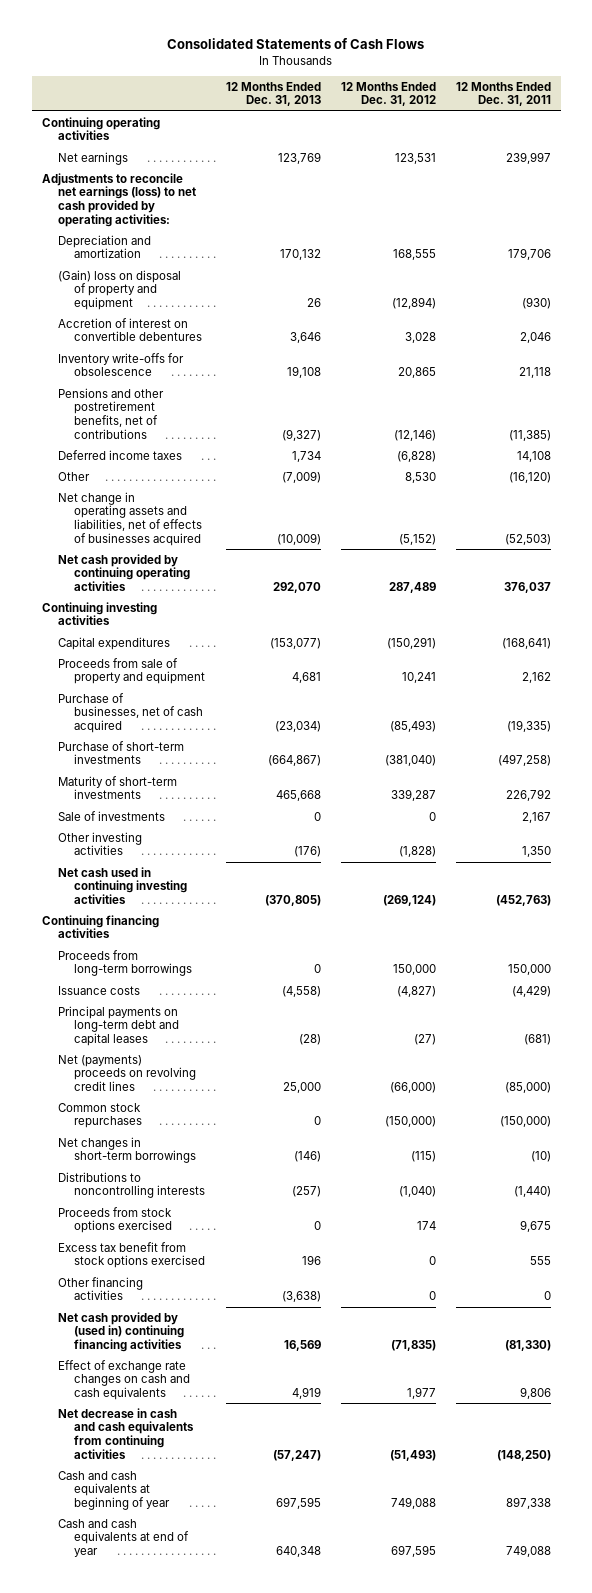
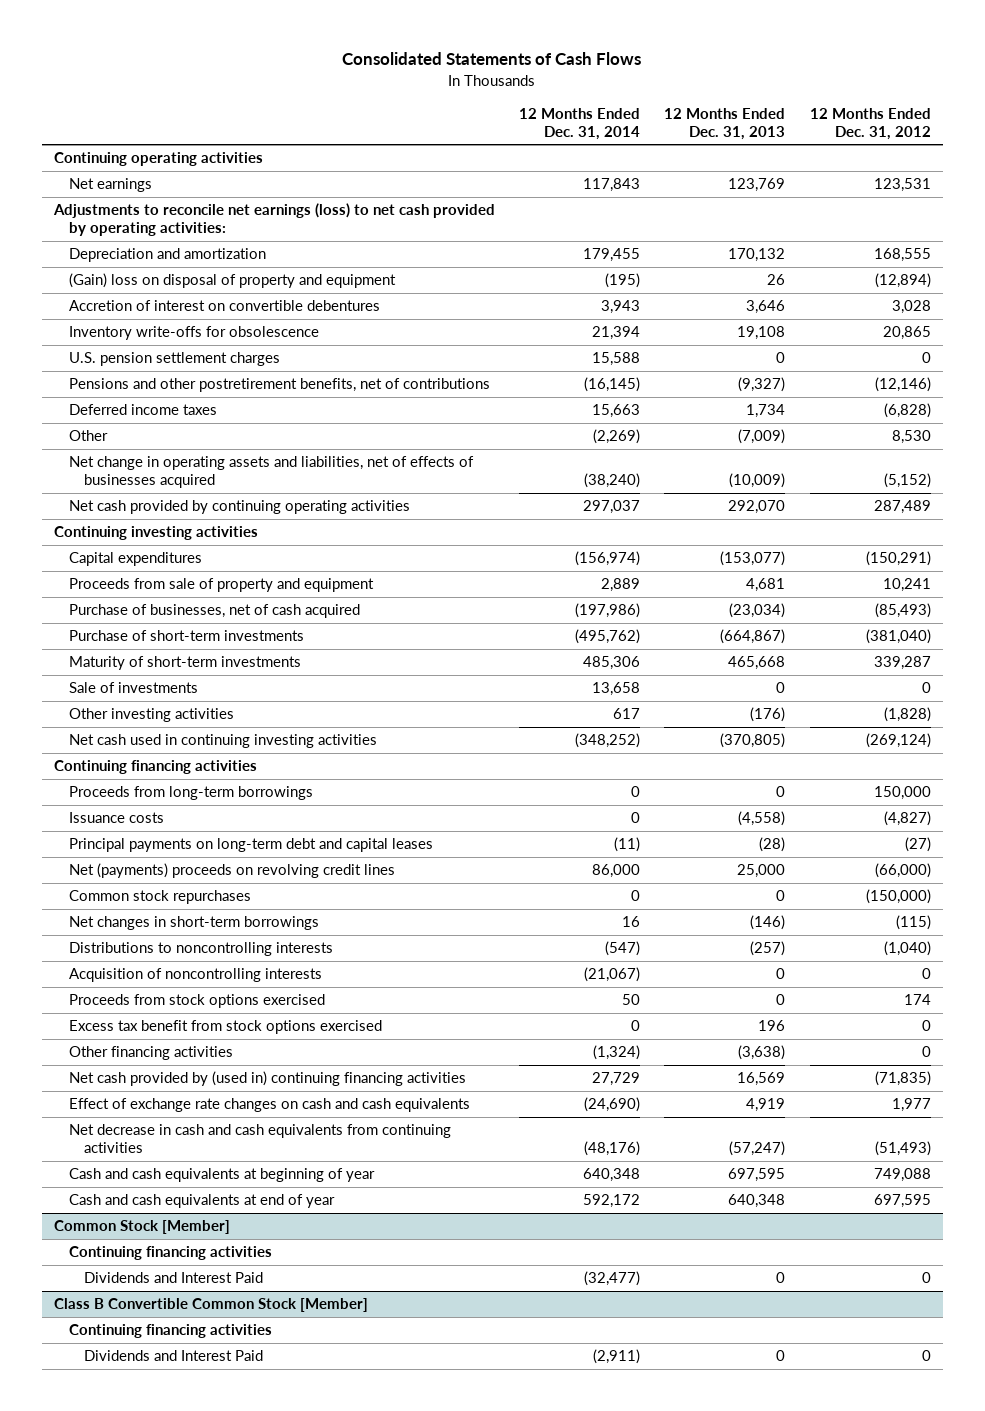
- | 12 Months Ended Dec. 31, 2013 | 12 Months Ended Dec. 31, 2012 | 12 Months Ended Dec. 31, 2011
+ | 12 Months Ended Dec. 31, 2014 | 12 Months Ended Dec. 31, 2013 | 12 Months Ended Dec. 31, 2012
+ U.S. pension settlement charges | 15,588 | 0 | 0
+ Acquisition of noncontrolling interests | (21,067) | 0 | 0
+ Common Stock [Member]
+ Continuing financing activities
+ Dividends and Interest Paid | (32,477) | 0 | 0
+ Class B Convertible Common Stock [Member]
+ Continuing financing activities
+ Dividends and Interest Paid | (2,911) | 0 | 0

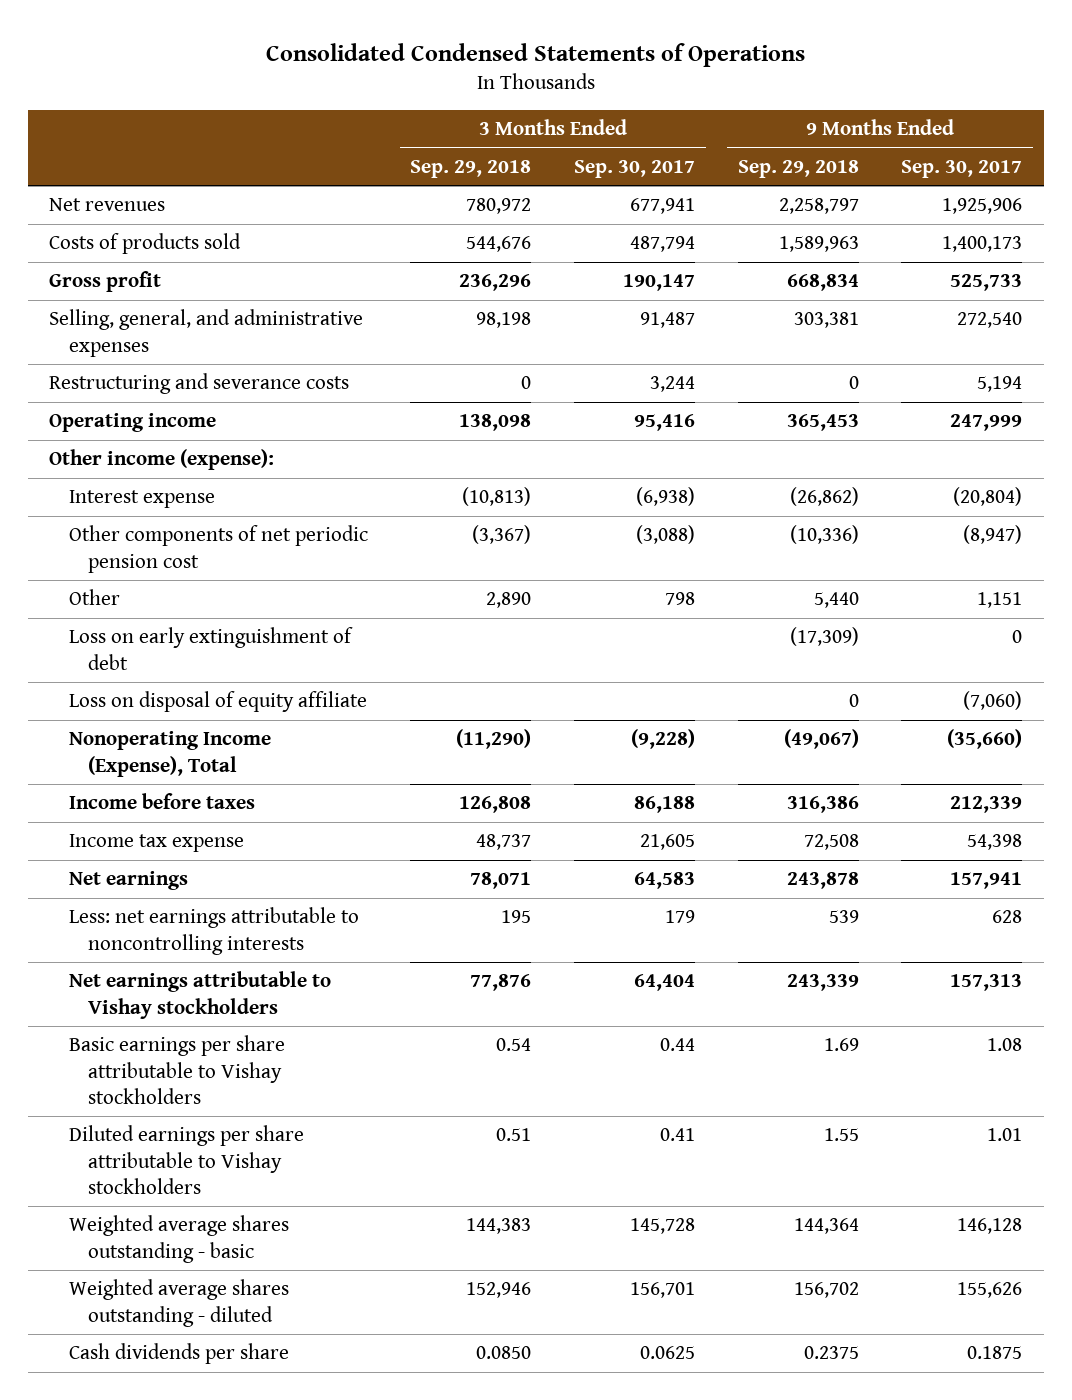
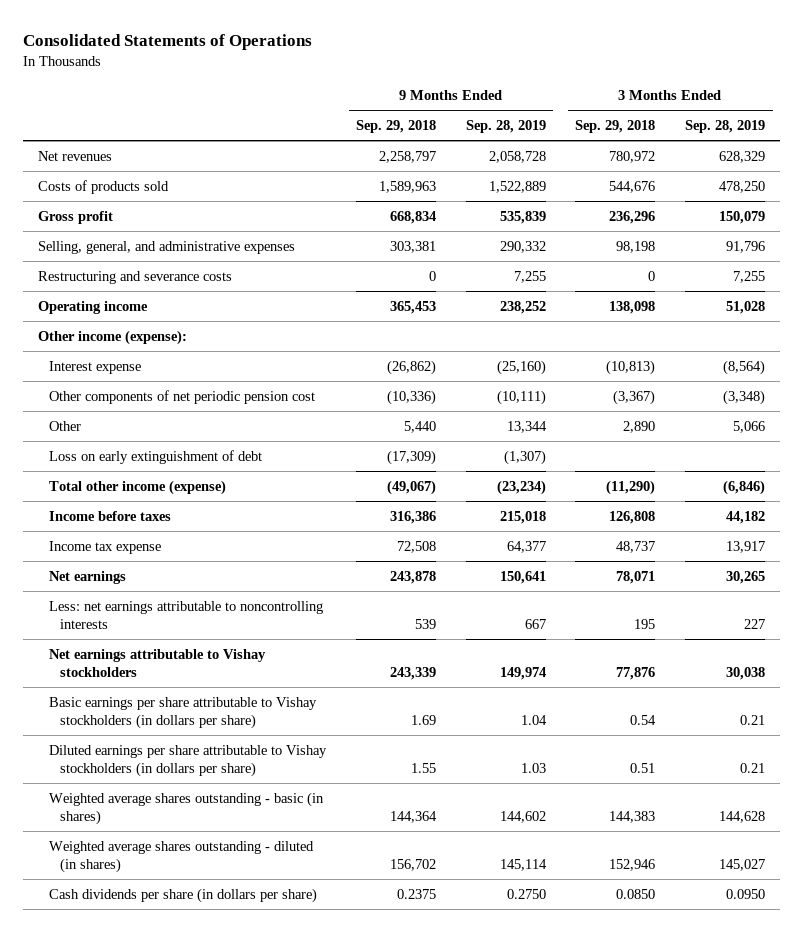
- Consolidated Condensed Statements of Operations
+ Consolidated Statements of Operations
- | 3 Months Ended Sep. 29, 2018 | 3 Months Ended Sep. 30, 2017 | 9 Months Ended Sep. 29, 2018 | 9 Months Ended Sep. 30, 2017
+ | 9 Months Ended Sep. 29, 2018 | 9 Months Ended Sep. 28, 2019 | 3 Months Ended Sep. 29, 2018 | 3 Months Ended Sep. 28, 2019
- Loss on disposal of equity affiliate | | | 0 | (7,060)
- Nonoperating Income (Expense), Total | (11,290) | (9,228) | (49,067) | (35,660)
+ Total other income (expense) | (49,067) | (23,234) | (11,290) | (6,846)
- Basic earnings per share attributable to Vishay stockholders | 0.54 | 0.44 | 1.69 | 1.08
- Diluted earnings per share attributable to Vishay stockholders | 0.51 | 0.41 | 1.55 | 1.01
- Weighted average shares outstanding - basic | 144,383 | 145,728 | 144,364 | 146,128
- Weighted average shares outstanding - diluted | 152,946 | 156,701 | 156,702 | 155,626
- Cash dividends per share | 0.0850 | 0.0625 | 0.2375 | 0.1875
+ Basic earnings per share attributable to Vishay stockholders (in dollars per share) | 1.69 | 1.04 | 0.54 | 0.21
+ Diluted earnings per share attributable to Vishay stockholders (in dollars per share) | 1.55 | 1.03 | 0.51 | 0.21
+ Weighted average shares outstanding - basic (in shares) | 144,364 | 144,602 | 144,383 | 144,628
+ Weighted average shares outstanding - diluted (in shares) | 156,702 | 145,114 | 152,946 | 145,027
+ Cash dividends per share (in dollars per share) | 0.2375 | 0.2750 | 0.0850 | 0.0950

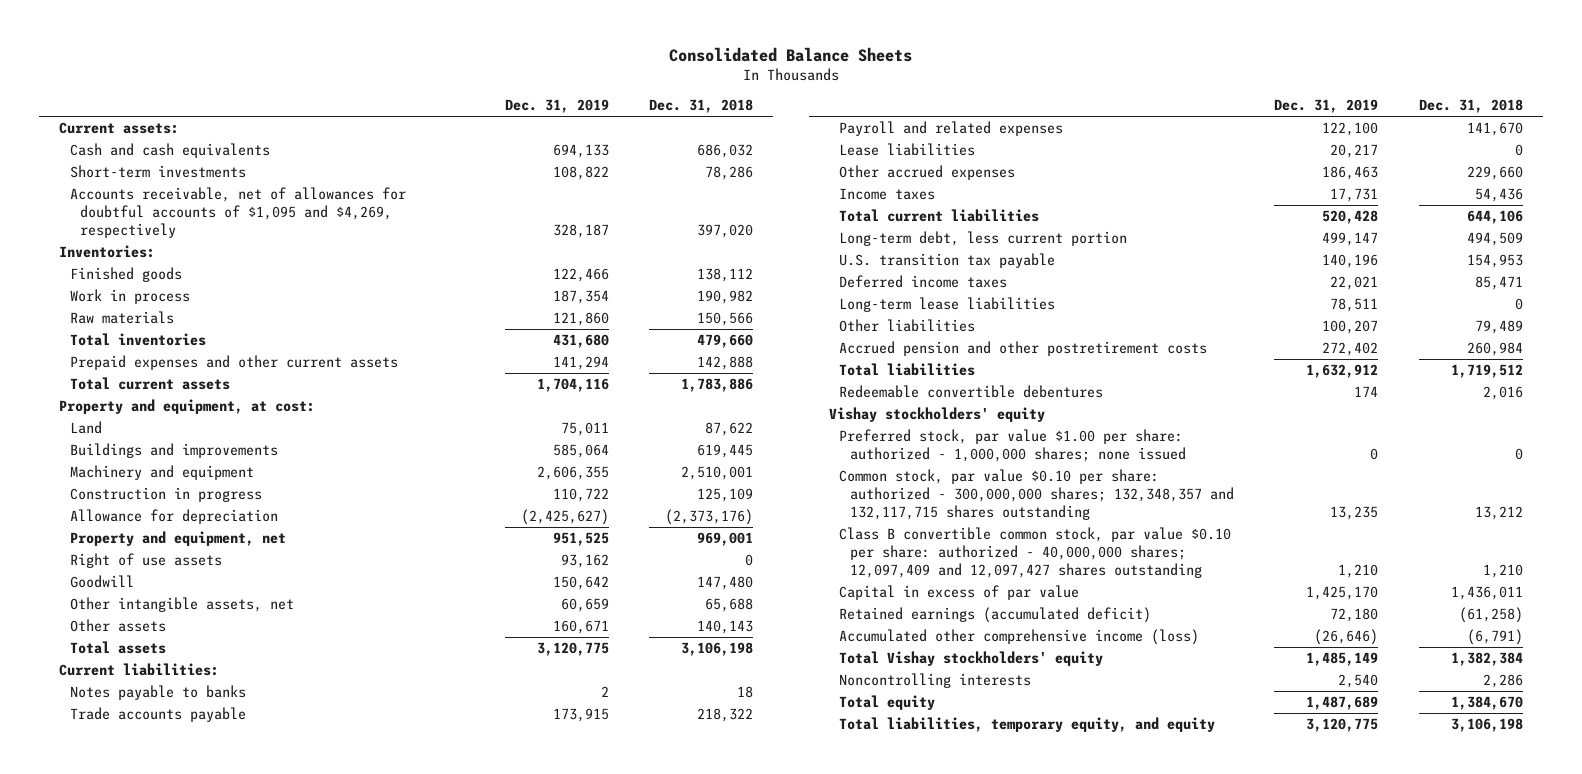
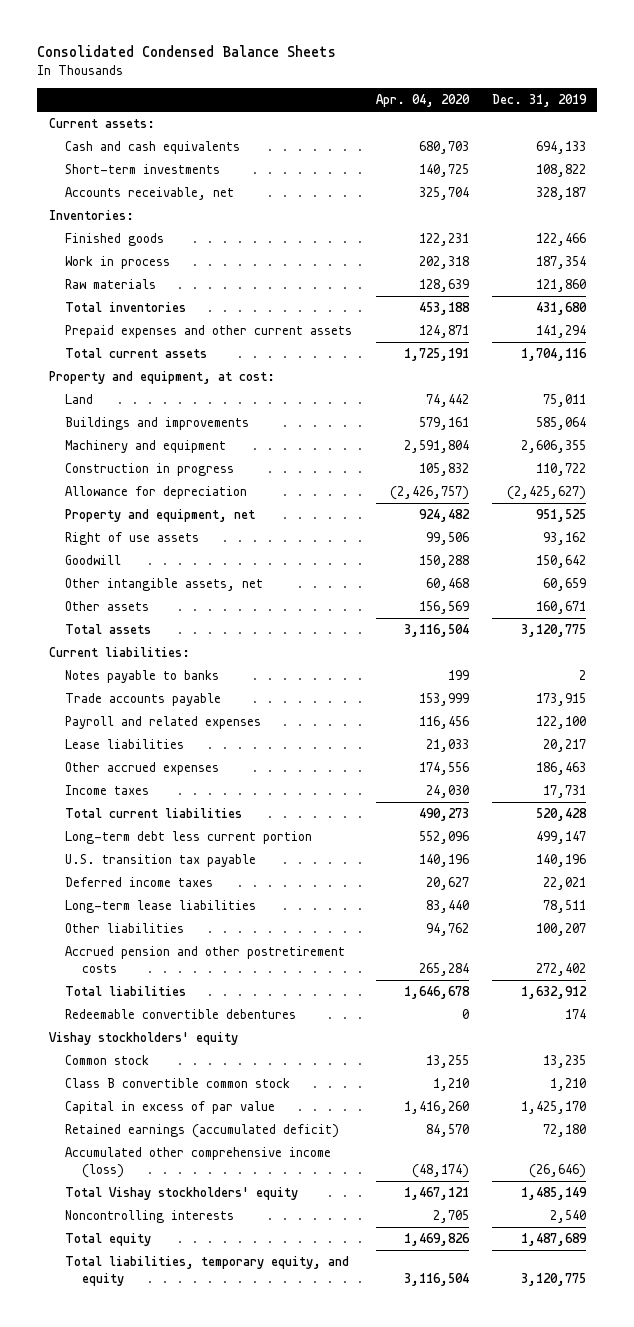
- Consolidated Balance Sheets
+ Consolidated Condensed Balance Sheets
- | Dec. 31, 2019 | Dec. 31, 2018
+ | Apr. 04, 2020 | Dec. 31, 2019
- Accounts receivable, net of allowances for doubtful accounts of $1,095 and $4,269, respectively | 328,187 | 397,020
+ Accounts receivable, net | 325,704 | 328,187
- Long-term debt, less current portion | 499,147 | 494,509
+ Long-term debt less current portion | 552,096 | 499,147
- Preferred stock, par value $1.00 per share: authorized - 1,000,000 shares; none issued | 0 | 0
- Common stock, par value $0.10 per share: authorized - 300,000,000 shares; 132,348,357 and 132,117,715 shares outstanding | 13,235 | 13,212
- Class B convertible common stock, par value $0.10 per share: authorized - 40,000,000 shares; 12,097,409 and 12,097,427 shares outstanding | 1,210 | 1,210
+ Common stock | 13,255 | 13,235
+ Class B convertible common stock | 1,210 | 1,210

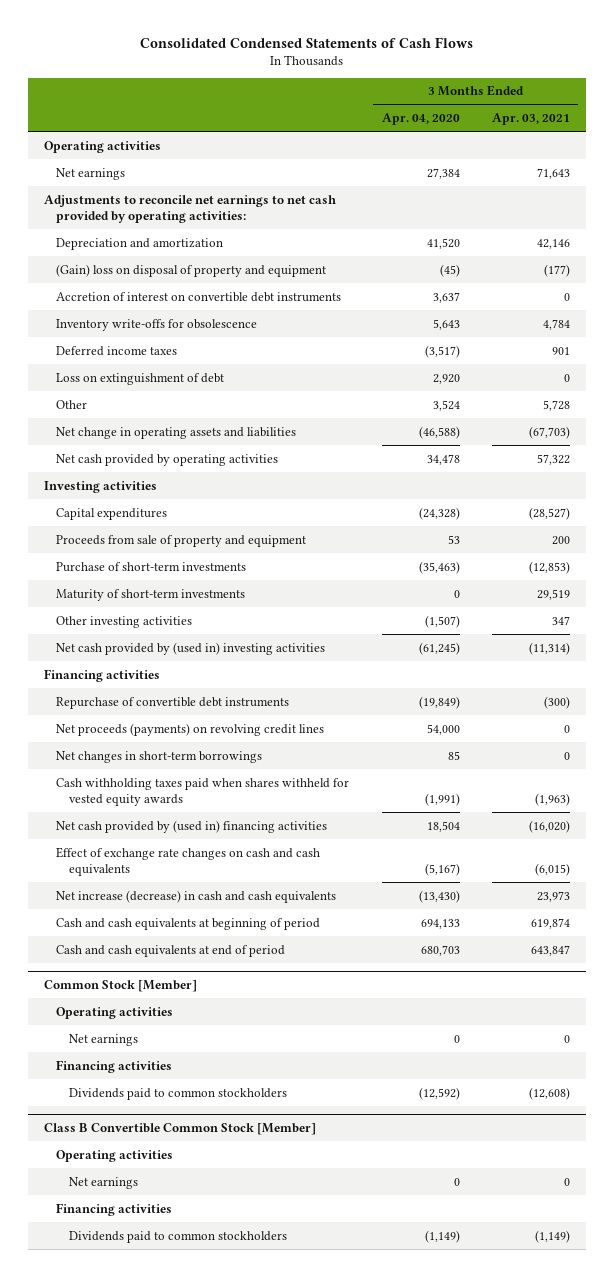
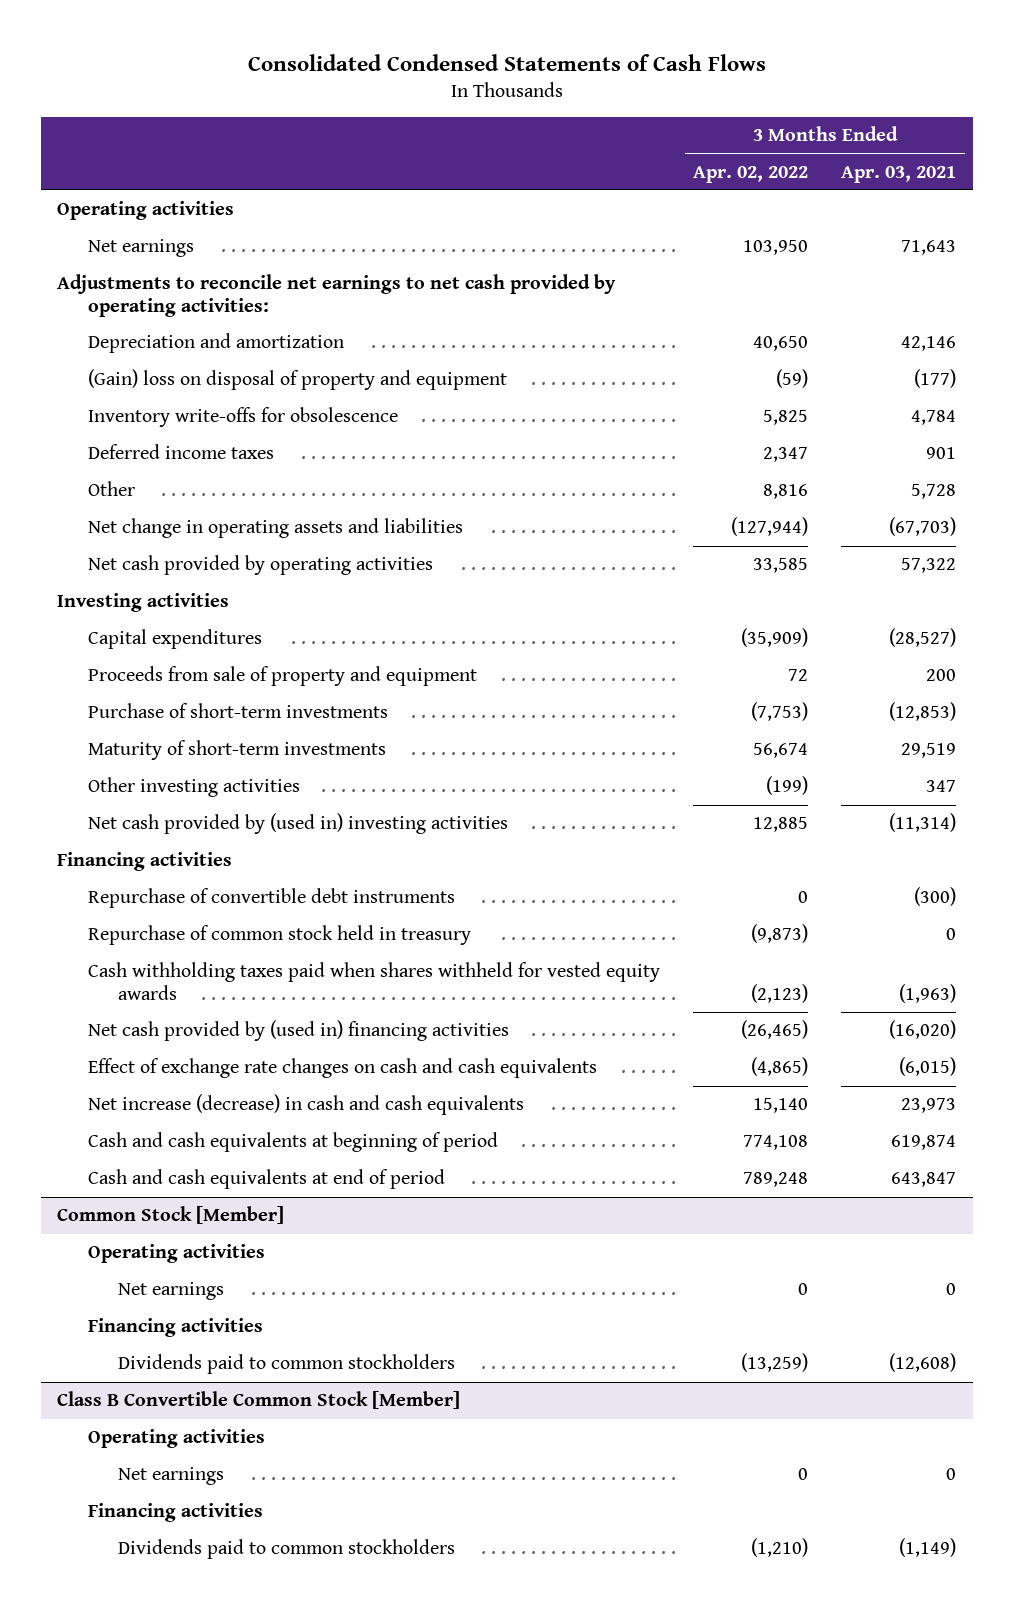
- | 3 Months Ended Apr. 04, 2020 | 3 Months Ended Apr. 03, 2021
+ | 3 Months Ended Apr. 02, 2022 | 3 Months Ended Apr. 03, 2021
- Accretion of interest on convertible debt instruments | 3,637 | 0
- Loss on extinguishment of debt | 2,920 | 0
- Net proceeds (payments) on revolving credit lines | 54,000 | 0
- Net changes in short-term borrowings | 85 | 0
+ Repurchase of common stock held in treasury | (9,873) | 0

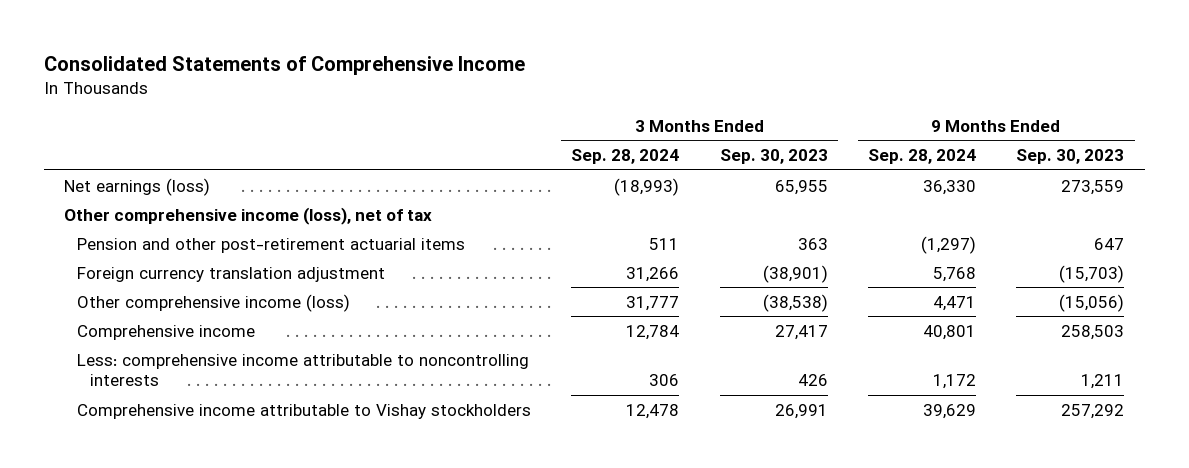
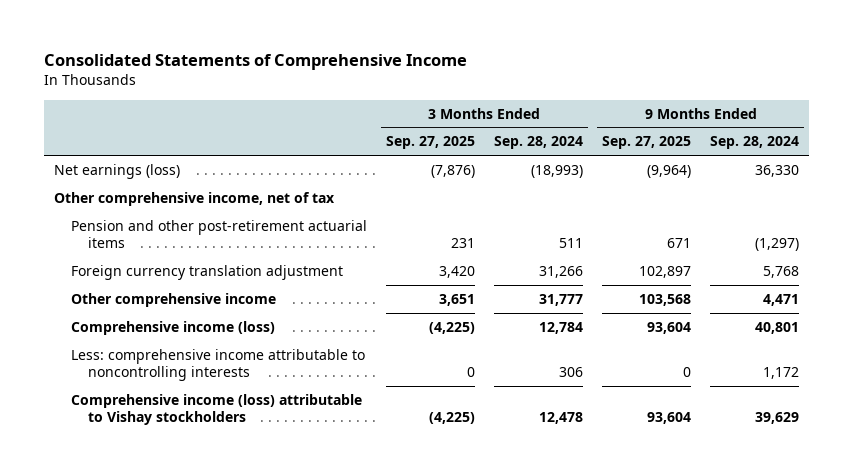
- | 3 Months Ended Sep. 28, 2024 | 3 Months Ended Sep. 30, 2023 | 9 Months Ended Sep. 28, 2024 | 9 Months Ended Sep. 30, 2023
+ | 3 Months Ended Sep. 27, 2025 | 3 Months Ended Sep. 28, 2024 | 9 Months Ended Sep. 27, 2025 | 9 Months Ended Sep. 28, 2024
- Other comprehensive income (loss), net of tax
+ Other comprehensive income, net of tax
- Other comprehensive income (loss) | 31,777 | (38,538) | 4,471 | (15,056)
- Comprehensive income | 12,784 | 27,417 | 40,801 | 258,503
+ Other comprehensive income | 3,651 | 31,777 | 103,568 | 4,471
+ Comprehensive income (loss) | (4,225) | 12,784 | 93,604 | 40,801
- Comprehensive income attributable to Vishay stockholders | 12,478 | 26,991 | 39,629 | 257,292
+ Comprehensive income (loss) attributable to Vishay stockholders | (4,225) | 12,478 | 93,604 | 39,629

